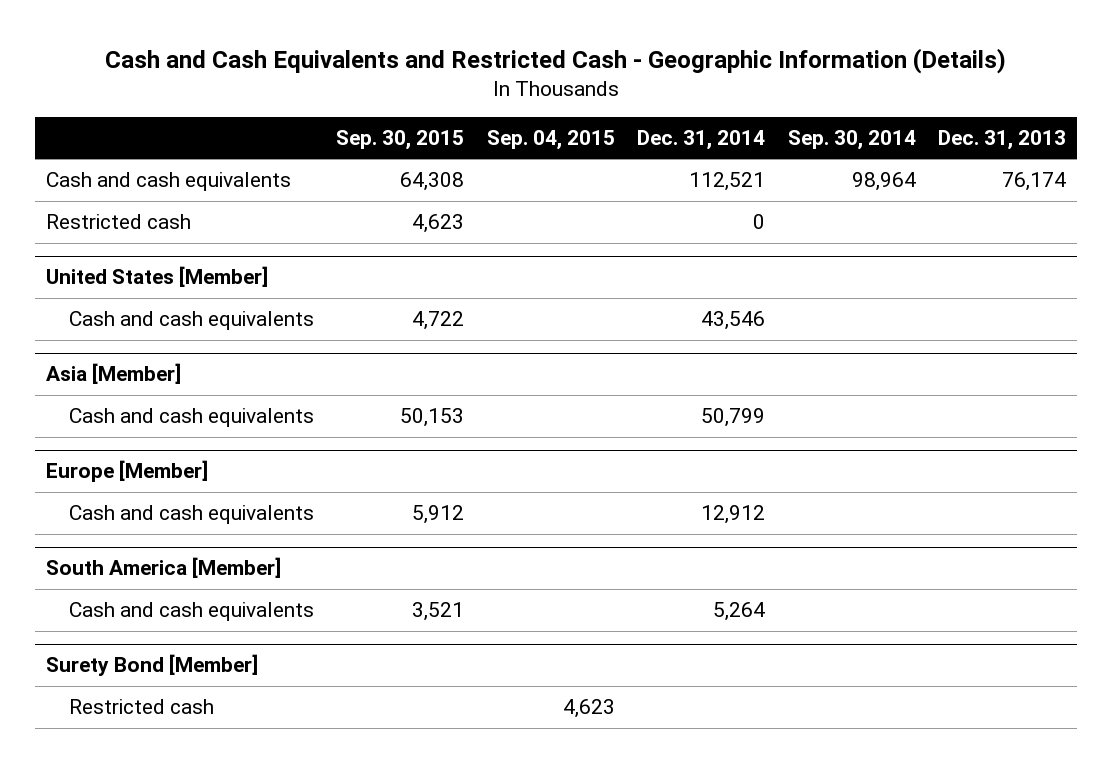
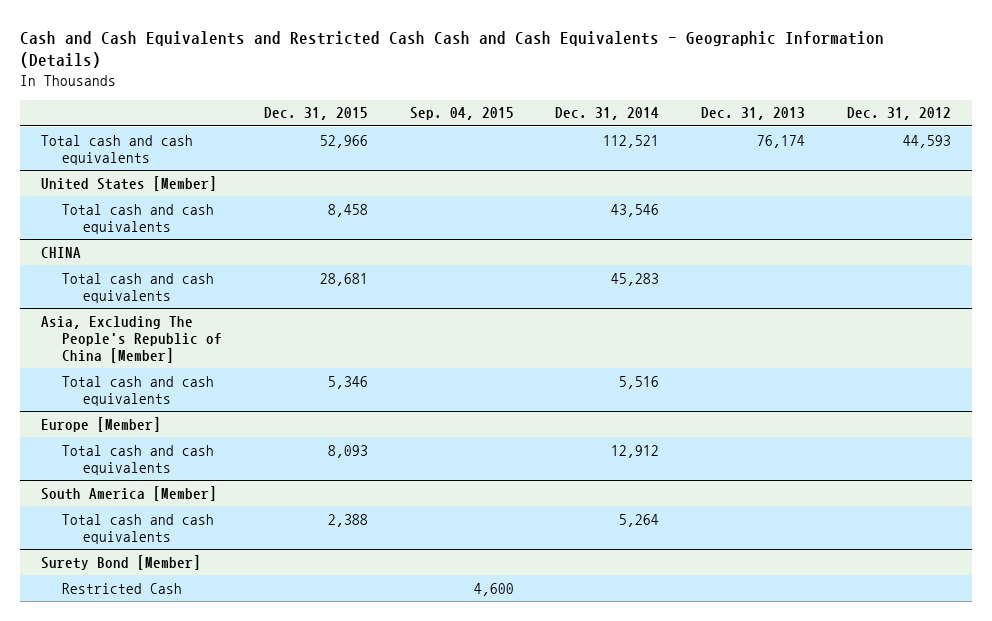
- Cash and Cash Equivalents and Restricted Cash - Geographic Information (Details)
+ Cash and Cash Equivalents and Restricted Cash Cash and Cash Equivalents - Geographic Information (Details)
- | Sep. 30, 2015 | Sep. 04, 2015 | Dec. 31, 2014 | Sep. 30, 2014 | Dec. 31, 2013
+ | Dec. 31, 2015 | Sep. 04, 2015 | Dec. 31, 2014 | Dec. 31, 2013 | Dec. 31, 2012
- Cash and cash equivalents | 64,308 | | 112,521 | 98,964 | 76,174
- Restricted cash | 4,623 | | 0 | |
+ Total cash and cash equivalents | 52,966 | | 112,521 | 76,174 | 44,593
@ United States [Member]
- Cash and cash equivalents | 4,722 | | 43,546 | |
- Asia [Member]
- Cash and cash equivalents | 50,153 | | 50,799 | |
@ United States [Member]
+ Total cash and cash equivalents | 8,458 | | 43,546 | |
+ CHINA
+ Total cash and cash equivalents | 28,681 | | 45,283 | |
+ Asia, Excluding The People's Republic of China [Member]
+ Total cash and cash equivalents | 5,346 | | 5,516 | |
@ Europe [Member]
- Cash and cash equivalents | 5,912 | | 12,912 | |
+ Total cash and cash equivalents | 8,093 | | 12,912 | |
@ South America [Member]
- Cash and cash equivalents | 3,521 | | 5,264 | |
+ Total cash and cash equivalents | 2,388 | | 5,264 | |
@ Surety Bond [Member]
- Restricted cash | | 4,623 | | |
+ Restricted Cash | | 4,600 | | |

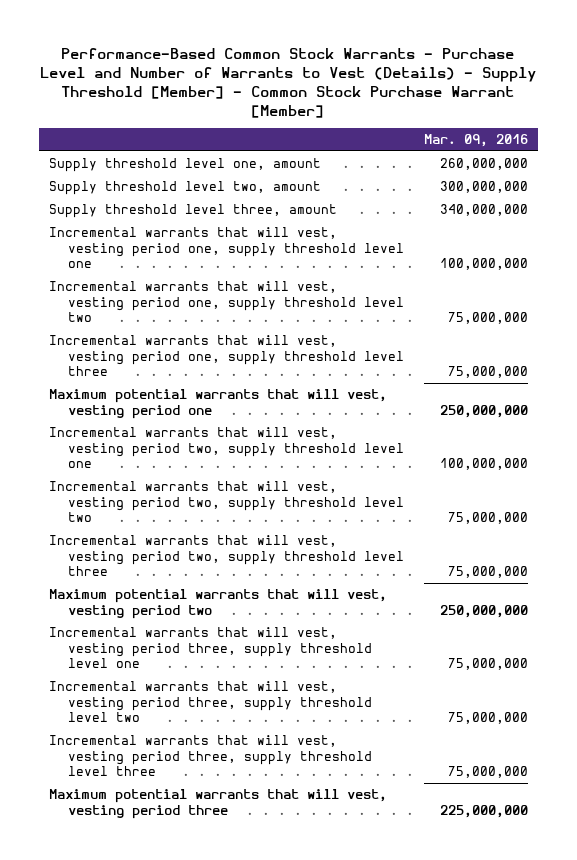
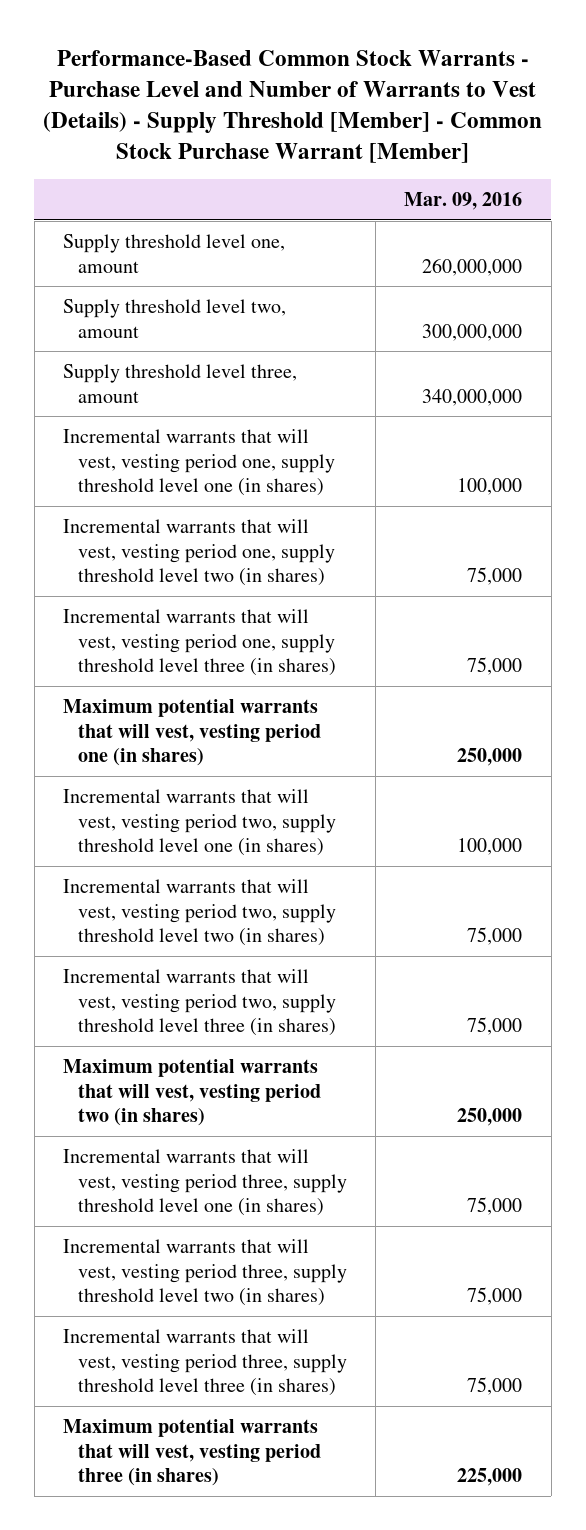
- Incremental warrants that will vest, vesting period one, supply threshold level one | 100,000,000
- Incremental warrants that will vest, vesting period one, supply threshold level two | 75,000,000
- Incremental warrants that will vest, vesting period one, supply threshold level three | 75,000,000
- Maximum potential warrants that will vest, vesting period one | 250,000,000
- Incremental warrants that will vest, vesting period two, supply threshold level one | 100,000,000
- Incremental warrants that will vest, vesting period two, supply threshold level two | 75,000,000
- Incremental warrants that will vest, vesting period two, supply threshold level three | 75,000,000
- Maximum potential warrants that will vest, vesting period two | 250,000,000
- Incremental warrants that will vest, vesting period three, supply threshold level one | 75,000,000
- Incremental warrants that will vest, vesting period three, supply threshold level two | 75,000,000
- Incremental warrants that will vest, vesting period three, supply threshold level three | 75,000,000
- Maximum potential warrants that will vest, vesting period three | 225,000,000
+ Incremental warrants that will vest, vesting period one, supply threshold level one (in shares) | 100,000
+ Incremental warrants that will vest, vesting period one, supply threshold level two (in shares) | 75,000
+ Incremental warrants that will vest, vesting period one, supply threshold level three (in shares) | 75,000
+ Maximum potential warrants that will vest, vesting period one (in shares) | 250,000
+ Incremental warrants that will vest, vesting period two, supply threshold level one (in shares) | 100,000
+ Incremental warrants that will vest, vesting period two, supply threshold level two (in shares) | 75,000
+ Incremental warrants that will vest, vesting period two, supply threshold level three (in shares) | 75,000
+ Maximum potential warrants that will vest, vesting period two (in shares) | 250,000
+ Incremental warrants that will vest, vesting period three, supply threshold level one (in shares) | 75,000
+ Incremental warrants that will vest, vesting period three, supply threshold level two (in shares) | 75,000
+ Incremental warrants that will vest, vesting period three, supply threshold level three (in shares) | 75,000
+ Maximum potential warrants that will vest, vesting period three (in shares) | 225,000

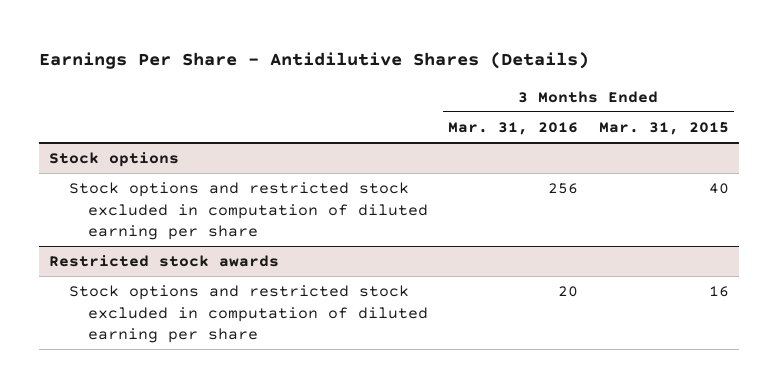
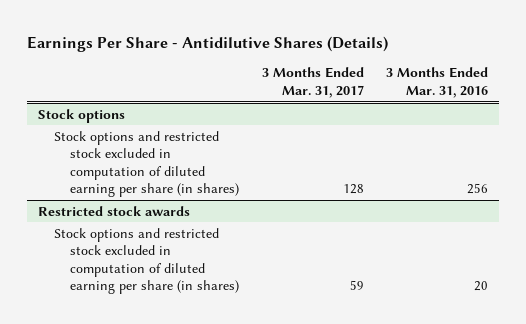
- | 3 Months Ended Mar. 31, 2016 | 3 Months Ended Mar. 31, 2015
+ | 3 Months Ended Mar. 31, 2017 | 3 Months Ended Mar. 31, 2016
@ Stock options
- Stock options and restricted stock excluded in computation of diluted earning per share | 256 | 40
+ Stock options and restricted stock excluded in computation of diluted earning per share (in shares) | 128 | 256
@ Restricted stock awards
- Stock options and restricted stock excluded in computation of diluted earning per share | 20 | 16
+ Stock options and restricted stock excluded in computation of diluted earning per share (in shares) | 59 | 20

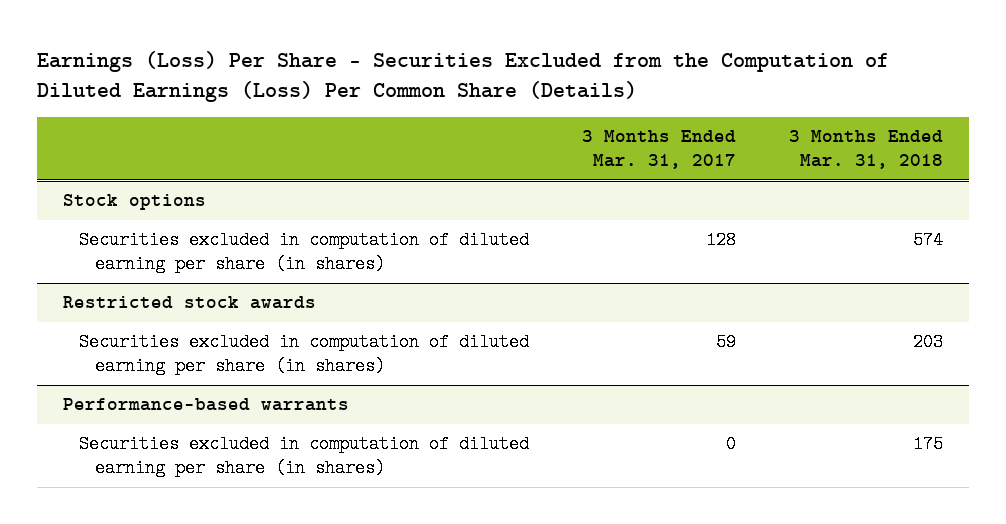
- Earnings Per Share - Antidilutive Shares (Details)
+ Earnings (Loss) Per Share - Securities Excluded from the Computation of Diluted Earnings (Loss) Per Common Share (Details)
- | 3 Months Ended Mar. 31, 2017 | 3 Months Ended Mar. 31, 2016
+ | 3 Months Ended Mar. 31, 2017 | 3 Months Ended Mar. 31, 2018
@ Stock options
- Stock options and restricted stock excluded in computation of diluted earning per share (in shares) | 128 | 256
+ Securities excluded in computation of diluted earning per share (in shares) | 128 | 574
@ Restricted stock awards
- Stock options and restricted stock excluded in computation of diluted earning per share (in shares) | 59 | 20
+ Securities excluded in computation of diluted earning per share (in shares) | 59 | 203
+ Performance-based warrants
+ Securities excluded in computation of diluted earning per share (in shares) | 0 | 175

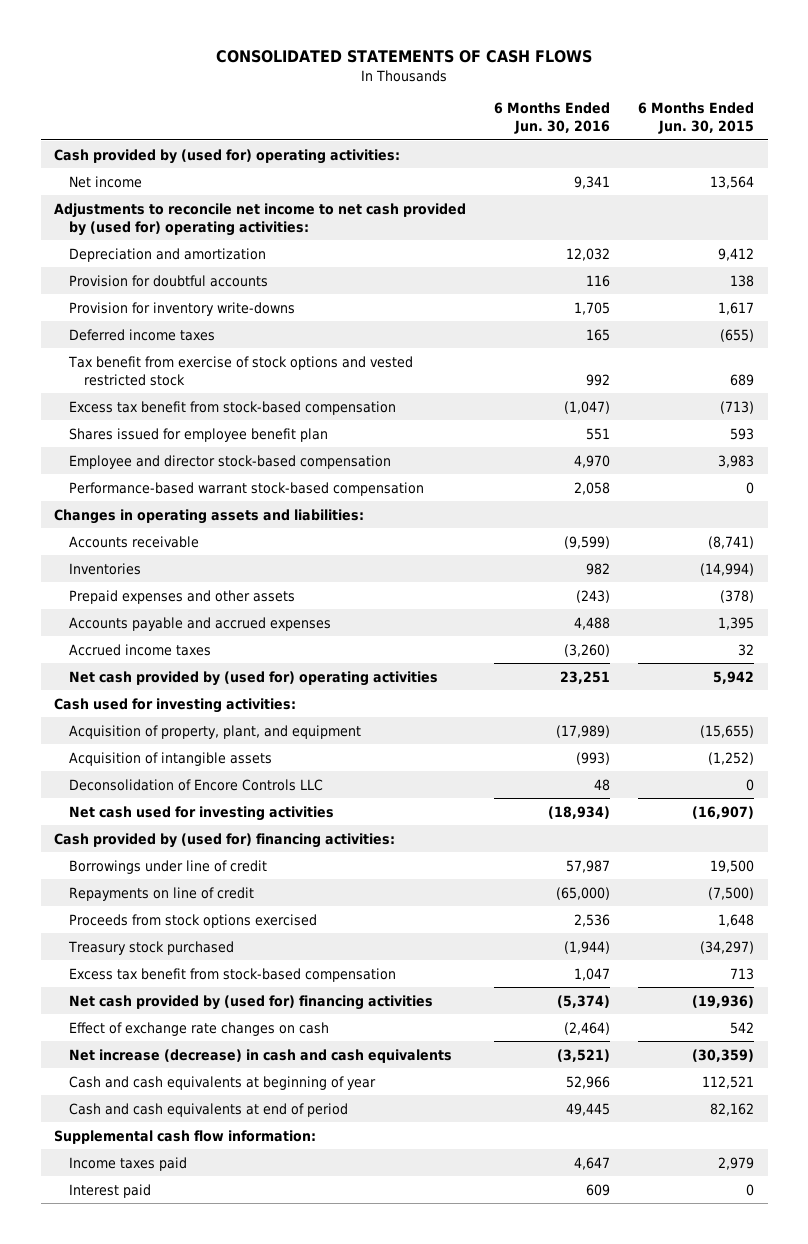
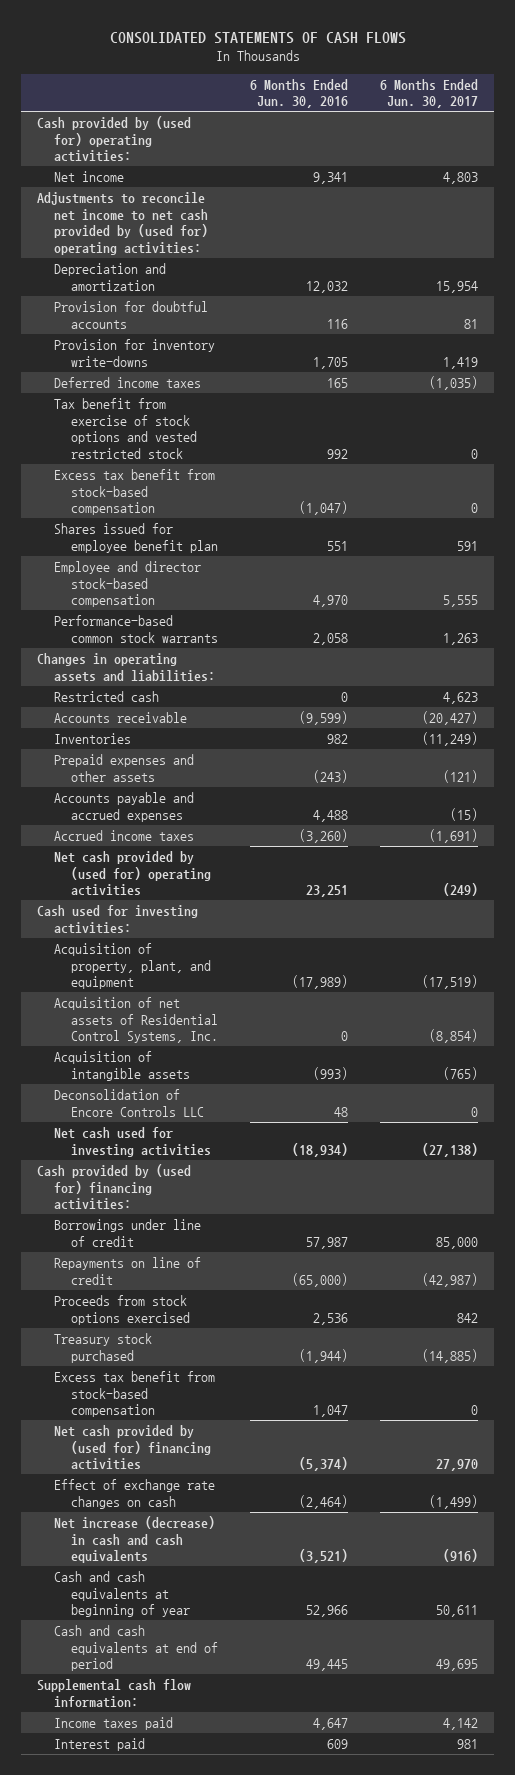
- | 6 Months Ended Jun. 30, 2016 | 6 Months Ended Jun. 30, 2015
+ | 6 Months Ended Jun. 30, 2016 | 6 Months Ended Jun. 30, 2017
- Performance-based warrant stock-based compensation | 2,058 | 0
+ Performance-based common stock warrants | 2,058 | 1,263
+ Restricted cash | 0 | 4,623
+ Acquisition of net assets of Residential Control Systems, Inc. | 0 | (8,854)

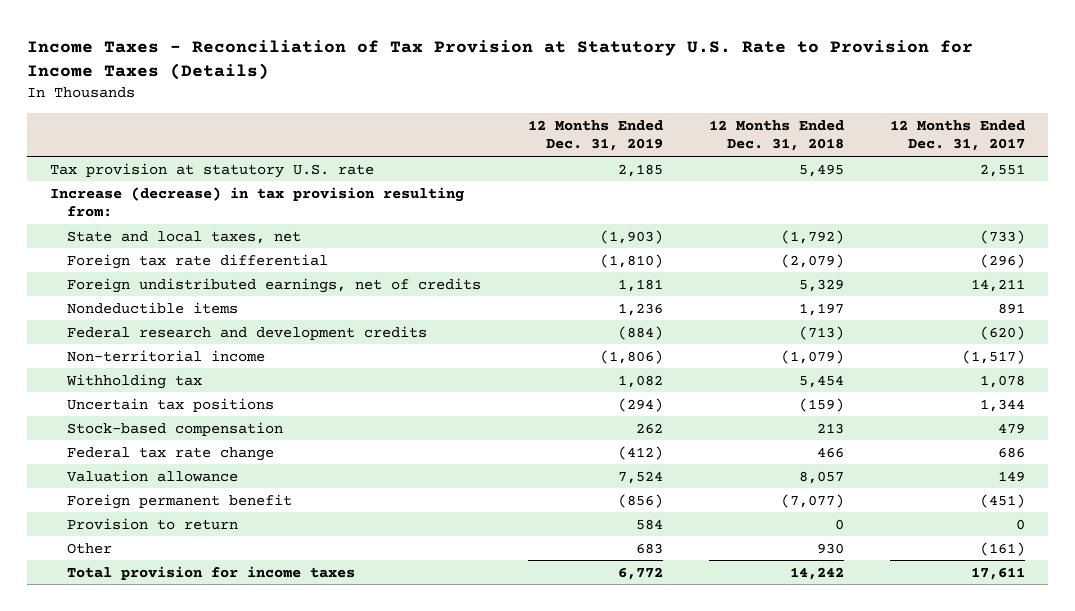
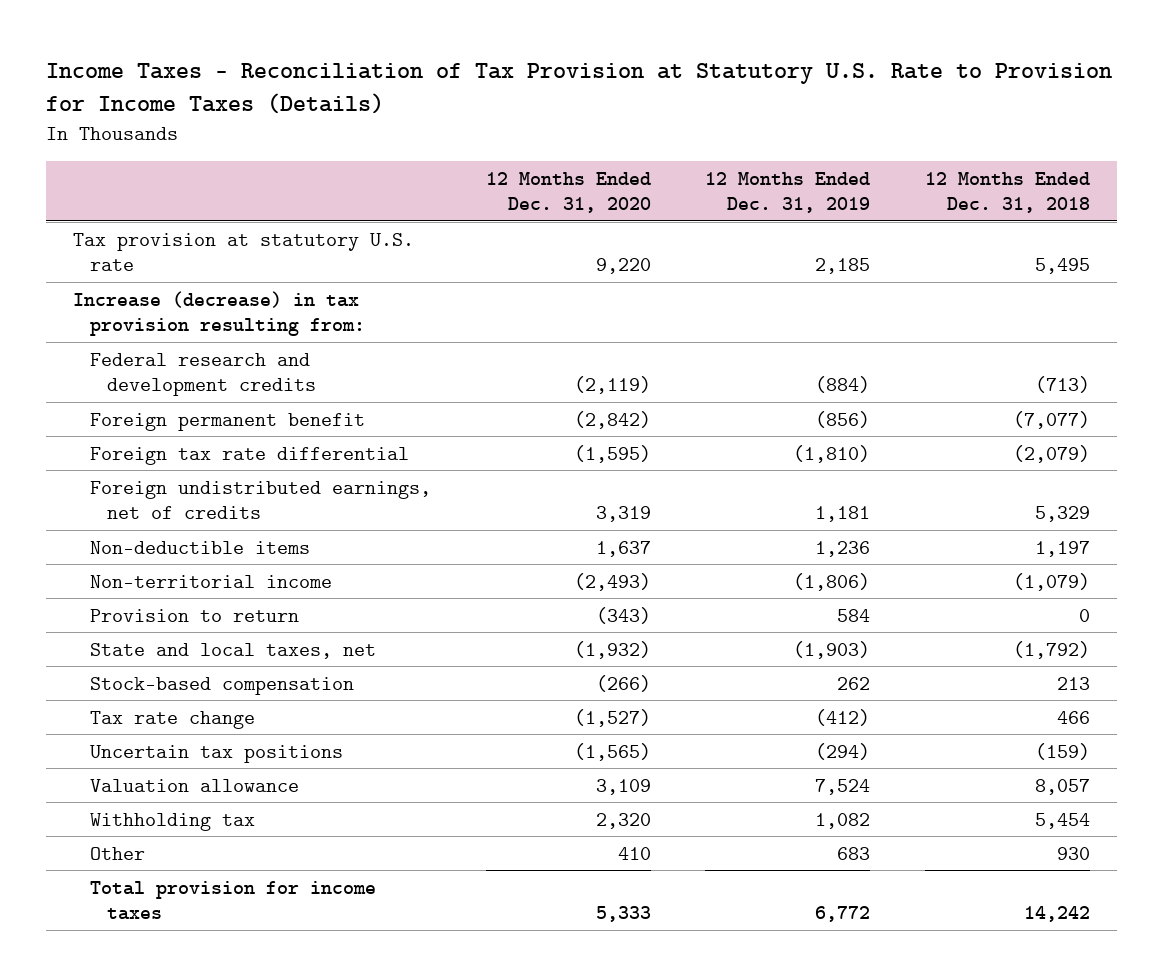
- | 12 Months Ended Dec. 31, 2019 | 12 Months Ended Dec. 31, 2018 | 12 Months Ended Dec. 31, 2017
+ | 12 Months Ended Dec. 31, 2020 | 12 Months Ended Dec. 31, 2019 | 12 Months Ended Dec. 31, 2018
moved up: Federal research and development credits | (2,119) | (884) | (713)
moved up: Foreign permanent benefit | (2,842) | (856) | (7,077)
- Nondeductible items | 1,236 | 1,197 | 891
+ Non-deductible items | 1,637 | 1,236 | 1,197
moved up: Provision to return | (343) | 584 | 0
moved down: State and local taxes, net | (1,932) | (1,903) | (1,792)
- Federal tax rate change | (412) | 466 | 686
+ Tax rate change | (1,527) | (412) | 466
moved down: Uncertain tax positions | (1,565) | (294) | (159)
moved down: Withholding tax | 2,320 | 1,082 | 5,454

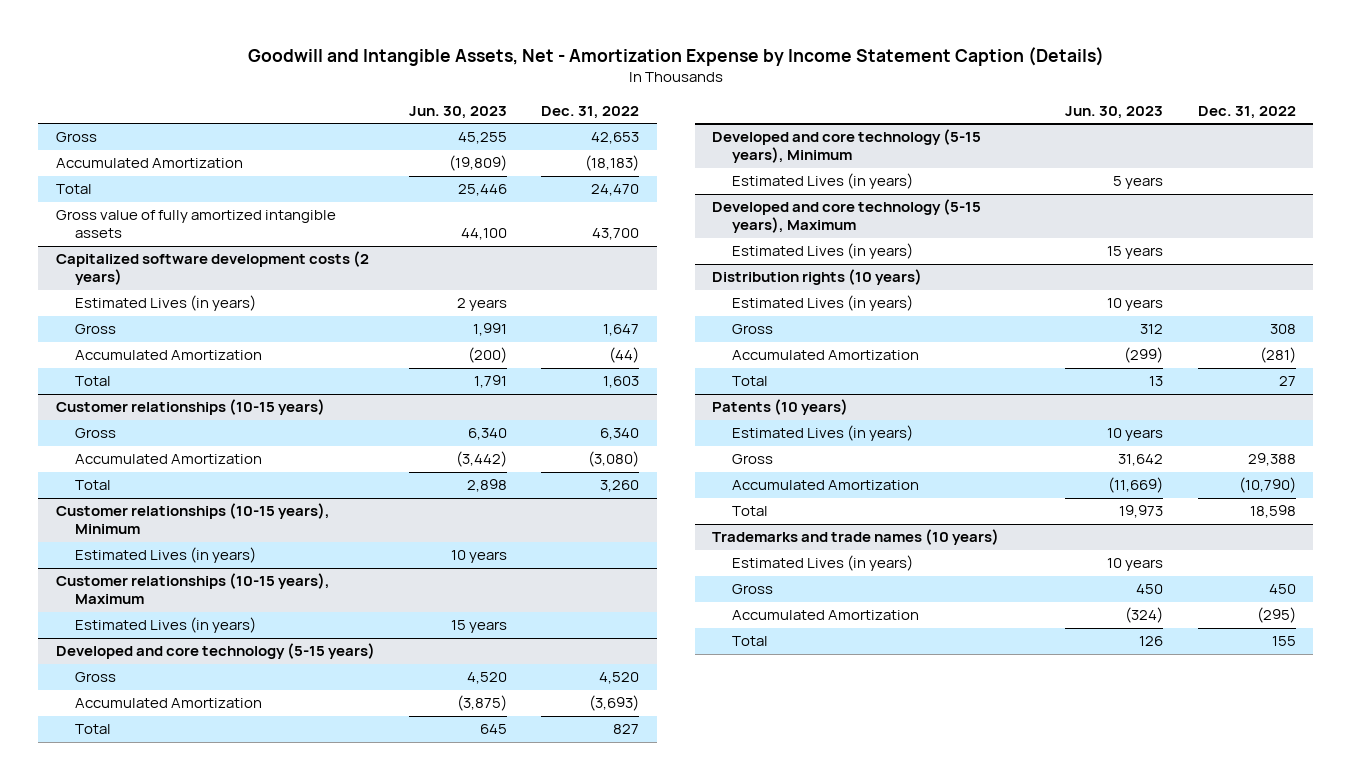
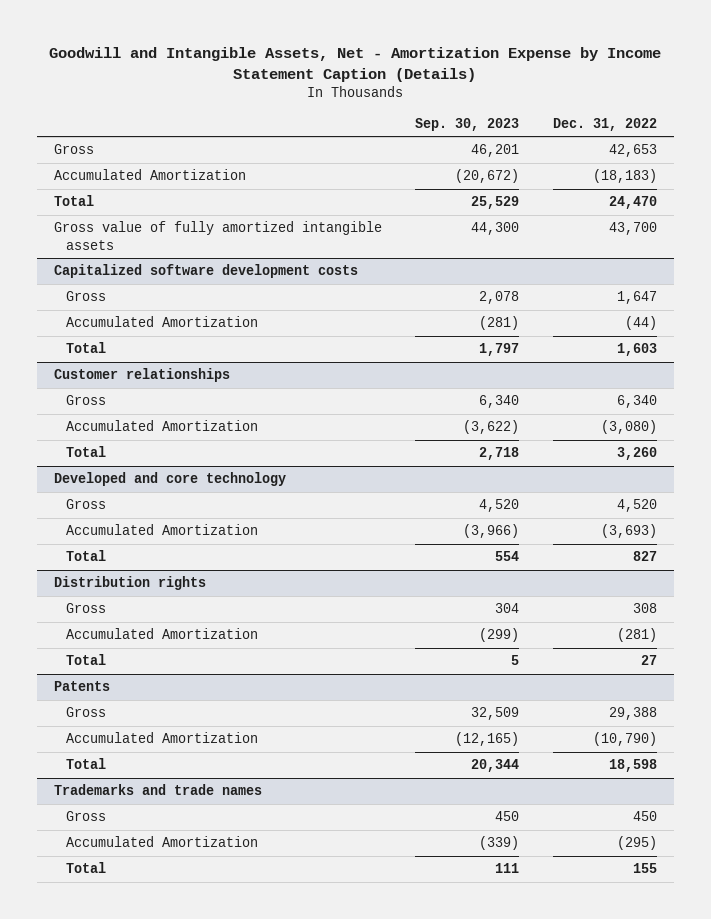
- | Jun. 30, 2023 | Dec. 31, 2022
+ | Sep. 30, 2023 | Dec. 31, 2022
- Capitalized software development costs (2 years)
- Estimated Lives (in years) | 2 years |
+ Capitalized software development costs
- Customer relationships (10-15 years)
+ Customer relationships
- Customer relationships (10-15 years), Minimum
- Estimated Lives (in years) | 10 years |
- Customer relationships (10-15 years), Maximum
- Estimated Lives (in years) | 15 years |
- Developed and core technology (5-15 years)
+ Developed and core technology
- Developed and core technology (5-15 years), Minimum
- Estimated Lives (in years) | 5 years |
- Developed and core technology (5-15 years), Maximum
- Estimated Lives (in years) | 15 years |
- Distribution rights (10 years)
- Estimated Lives (in years) | 10 years |
+ Distribution rights
- Patents (10 years)
- Estimated Lives (in years) | 10 years |
+ Patents
- Trademarks and trade names (10 years)
- Estimated Lives (in years) | 10 years |
+ Trademarks and trade names

